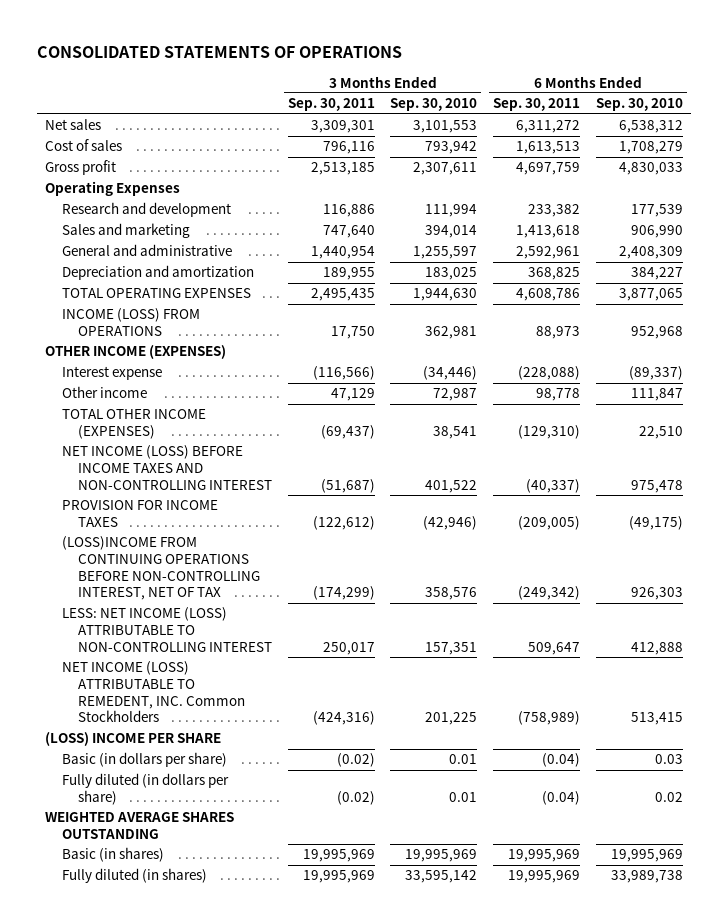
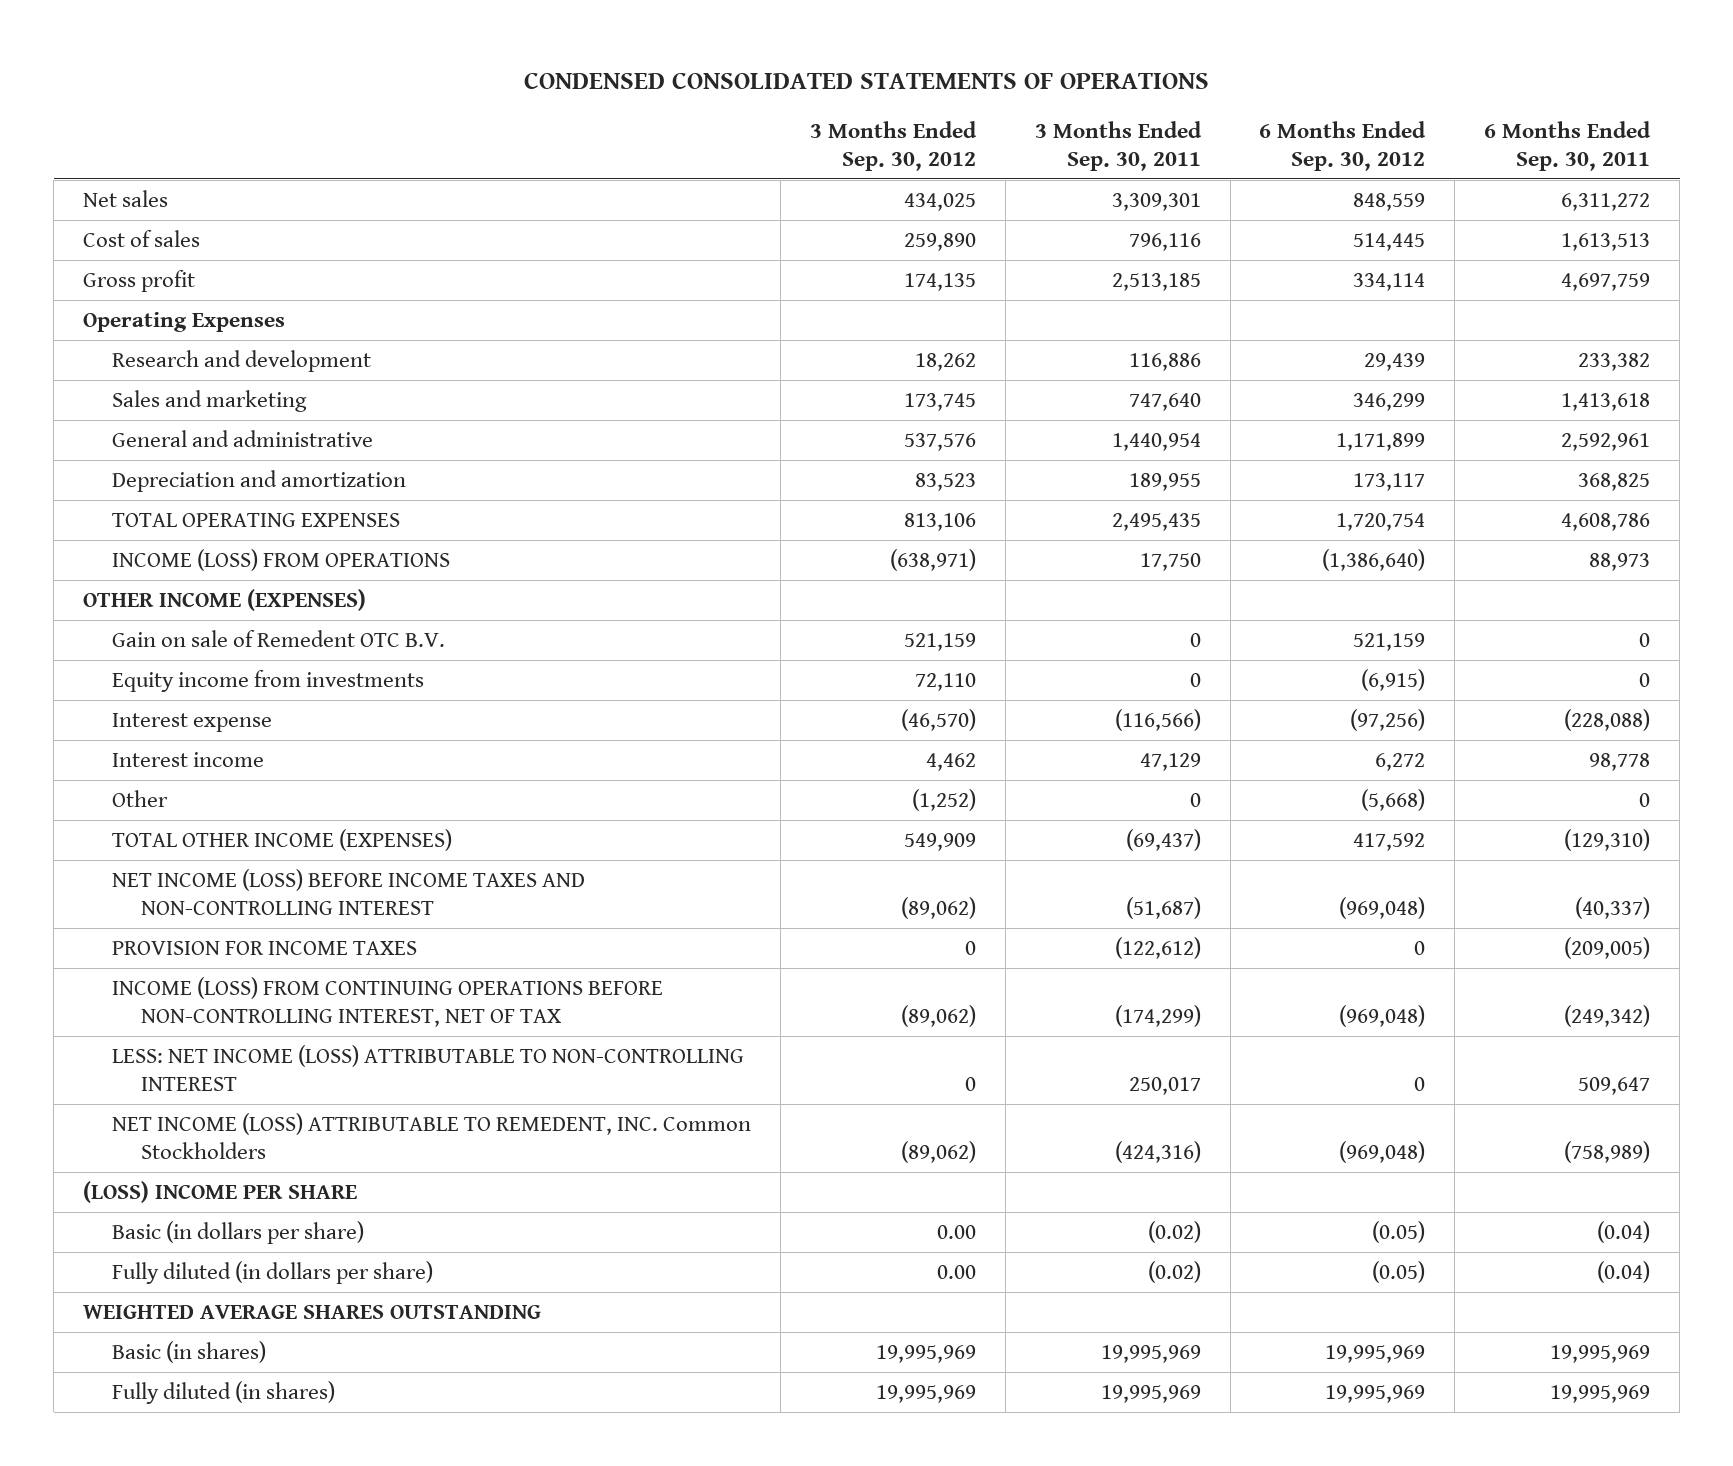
- CONSOLIDATED STATEMENTS OF OPERATIONS
+ CONDENSED CONSOLIDATED STATEMENTS OF OPERATIONS
- | 3 Months Ended Sep. 30, 2011 | 3 Months Ended Sep. 30, 2010 | 6 Months Ended Sep. 30, 2011 | 6 Months Ended Sep. 30, 2010
+ | 3 Months Ended Sep. 30, 2012 | 3 Months Ended Sep. 30, 2011 | 6 Months Ended Sep. 30, 2012 | 6 Months Ended Sep. 30, 2011
+ Gain on sale of Remedent OTC B.V. | 521,159 | 0 | 521,159 | 0
+ Equity income from investments | 72,110 | 0 | (6,915) | 0
- Other income | 47,129 | 72,987 | 98,778 | 111,847
+ Interest income | 4,462 | 47,129 | 6,272 | 98,778
+ Other | (1,252) | 0 | (5,668) | 0
- (LOSS)INCOME FROM CONTINUING OPERATIONS BEFORE NON-CONTROLLING INTEREST, NET OF TAX | (174,299) | 358,576 | (249,342) | 926,303
+ INCOME (LOSS) FROM CONTINUING OPERATIONS BEFORE NON-CONTROLLING INTEREST, NET OF TAX | (89,062) | (174,299) | (969,048) | (249,342)

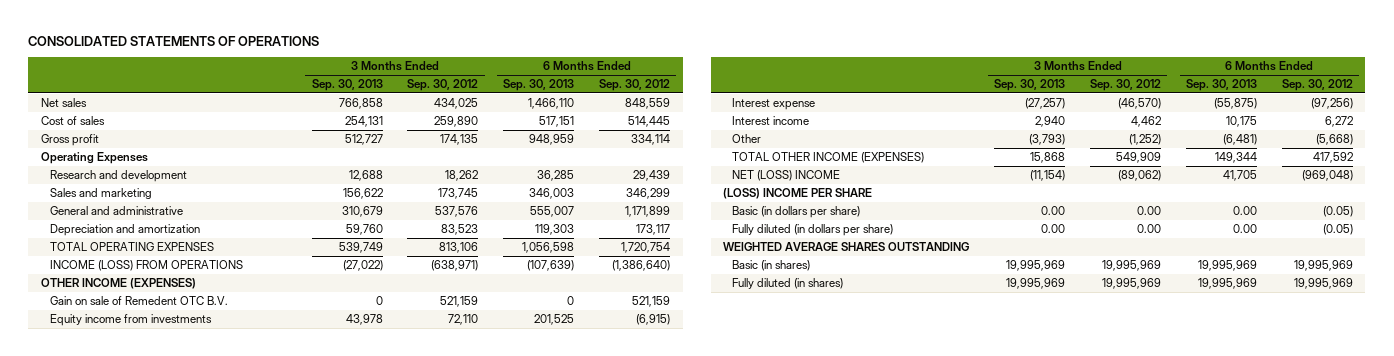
- CONDENSED CONSOLIDATED STATEMENTS OF OPERATIONS
+ CONSOLIDATED STATEMENTS OF OPERATIONS
- | 3 Months Ended Sep. 30, 2012 | 3 Months Ended Sep. 30, 2011 | 6 Months Ended Sep. 30, 2012 | 6 Months Ended Sep. 30, 2011
+ | 3 Months Ended Sep. 30, 2013 | 3 Months Ended Sep. 30, 2012 | 6 Months Ended Sep. 30, 2013 | 6 Months Ended Sep. 30, 2012
- NET INCOME (LOSS) BEFORE INCOME TAXES AND NON-CONTROLLING INTEREST | (89,062) | (51,687) | (969,048) | (40,337)
- PROVISION FOR INCOME TAXES | 0 | (122,612) | 0 | (209,005)
- INCOME (LOSS) FROM CONTINUING OPERATIONS BEFORE NON-CONTROLLING INTEREST, NET OF TAX | (89,062) | (174,299) | (969,048) | (249,342)
- LESS: NET INCOME (LOSS) ATTRIBUTABLE TO NON-CONTROLLING INTEREST | 0 | 250,017 | 0 | 509,647
- NET INCOME (LOSS) ATTRIBUTABLE TO REMEDENT, INC. Common Stockholders | (89,062) | (424,316) | (969,048) | (758,989)
+ NET (LOSS) INCOME | (11,154) | (89,062) | 41,705 | (969,048)

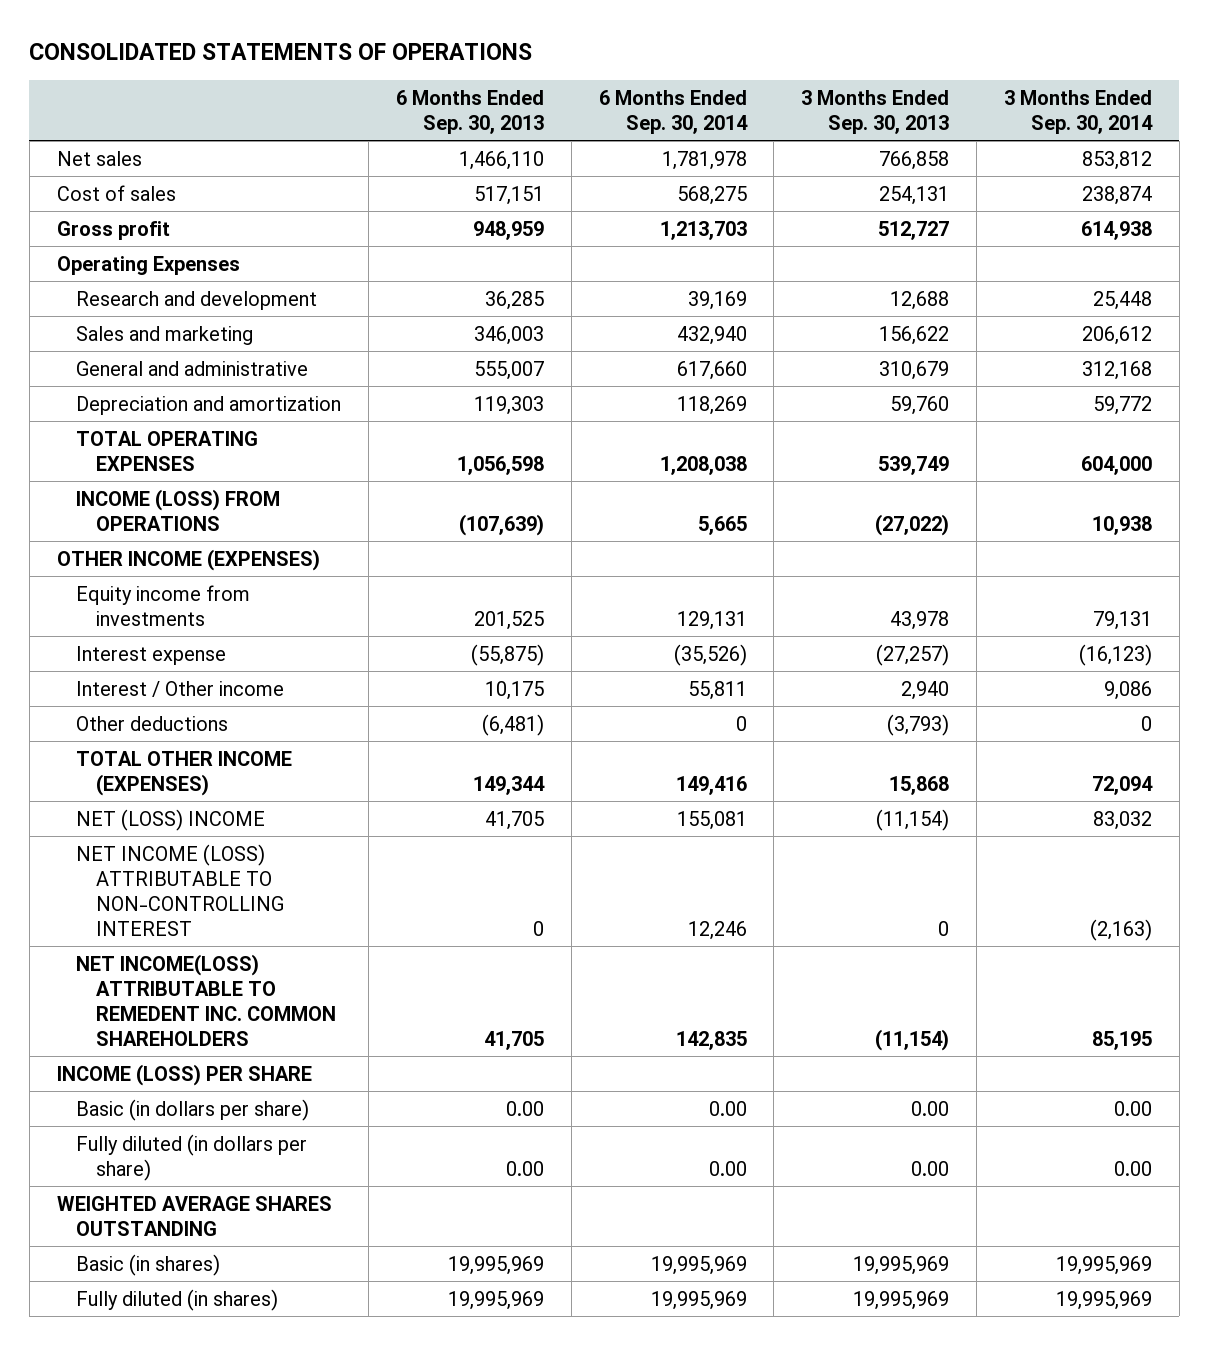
- | 3 Months Ended Sep. 30, 2013 | 3 Months Ended Sep. 30, 2012 | 6 Months Ended Sep. 30, 2013 | 6 Months Ended Sep. 30, 2012
+ | 6 Months Ended Sep. 30, 2013 | 6 Months Ended Sep. 30, 2014 | 3 Months Ended Sep. 30, 2013 | 3 Months Ended Sep. 30, 2014
- Gain on sale of Remedent OTC B.V. | 0 | 521,159 | 0 | 521,159
- Interest income | 2,940 | 4,462 | 10,175 | 6,272
- Other | (3,793) | (1,252) | (6,481) | (5,668)
+ Interest / Other income | 10,175 | 55,811 | 2,940 | 9,086
+ Other deductions | (6,481) | 0 | (3,793) | 0
- (LOSS) INCOME PER SHARE
+ NET INCOME (LOSS) ATTRIBUTABLE TO NON-CONTROLLING INTEREST | 0 | 12,246 | 0 | (2,163)
+ NET INCOME(LOSS) ATTRIBUTABLE TO REMEDENT INC. COMMON SHAREHOLDERS | 41,705 | 142,835 | (11,154) | 85,195
+ INCOME (LOSS) PER SHARE

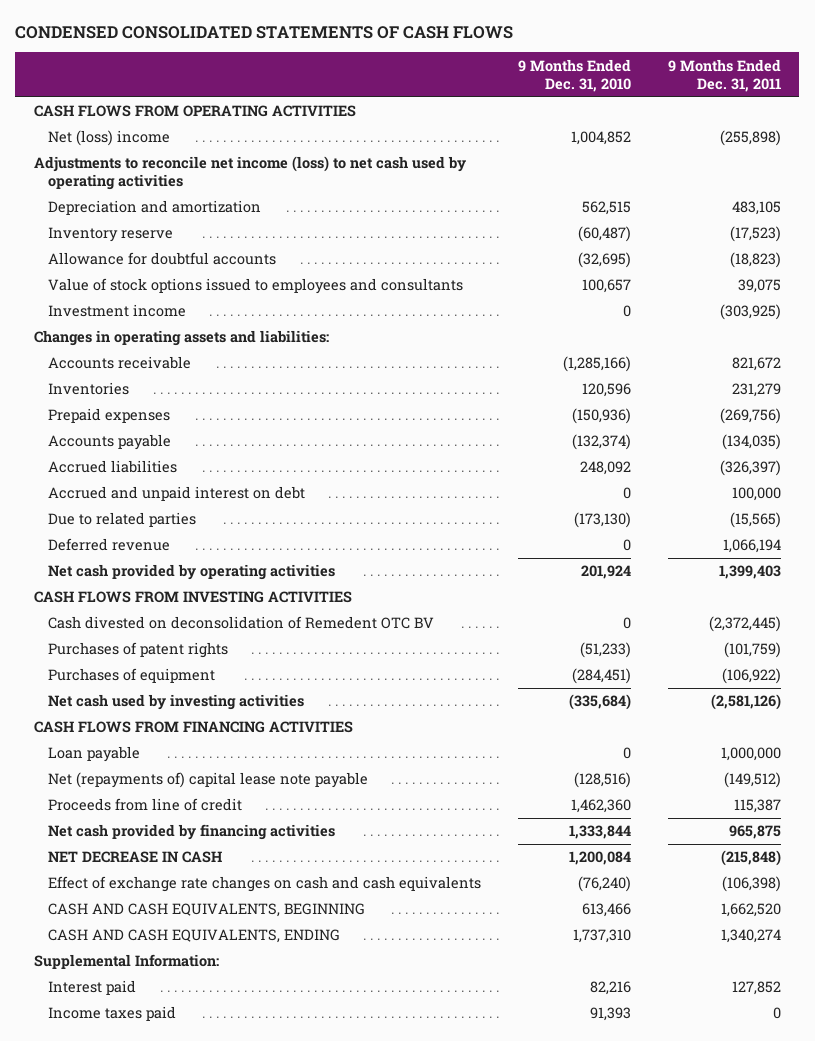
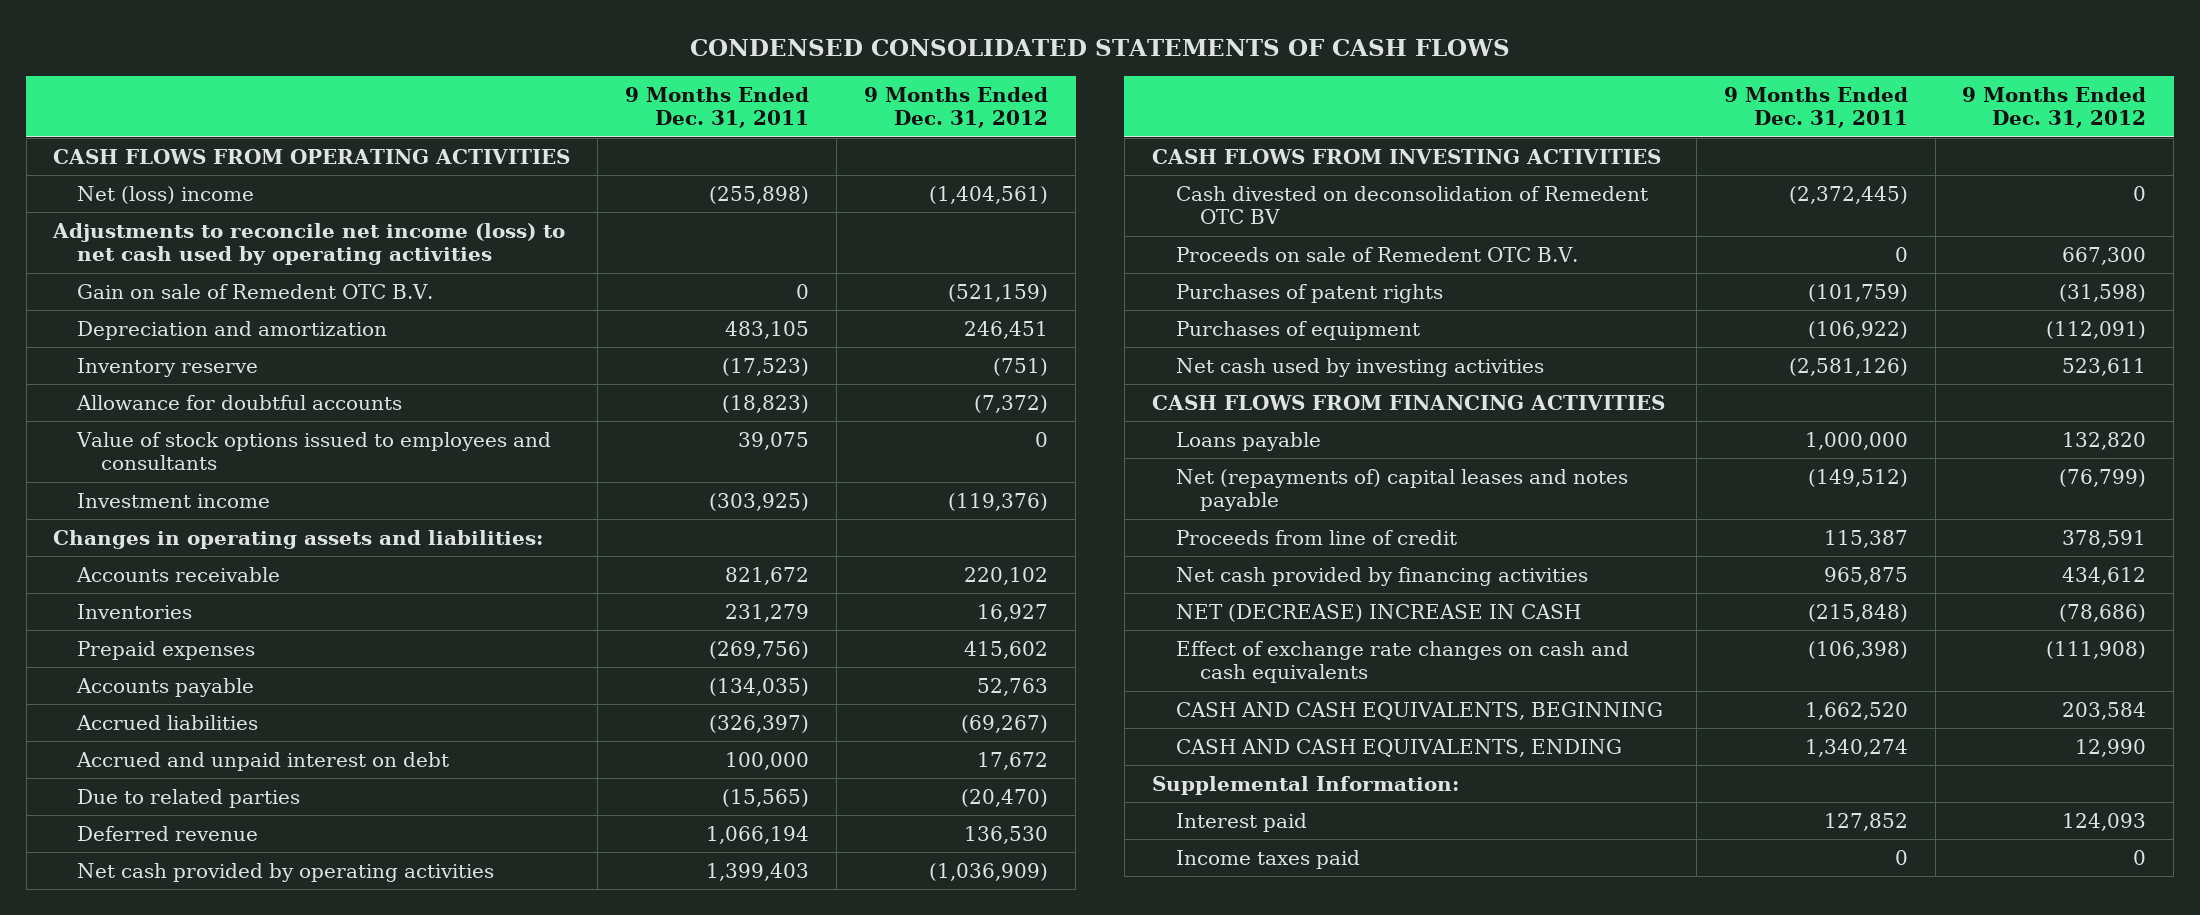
- | 9 Months Ended Dec. 31, 2010 | 9 Months Ended Dec. 31, 2011
+ | 9 Months Ended Dec. 31, 2011 | 9 Months Ended Dec. 31, 2012
+ Gain on sale of Remedent OTC B.V. | 0 | (521,159)
+ Proceeds on sale of Remedent OTC B.V. | 0 | 667,300
- Loan payable | 0 | 1,000,000
- Net (repayments of) capital lease note payable | (128,516) | (149,512)
+ Loans payable | 1,000,000 | 132,820
+ Net (repayments of) capital leases and notes payable | (149,512) | (76,799)
- NET DECREASE IN CASH | 1,200,084 | (215,848)
+ NET (DECREASE) INCREASE IN CASH | (215,848) | (78,686)

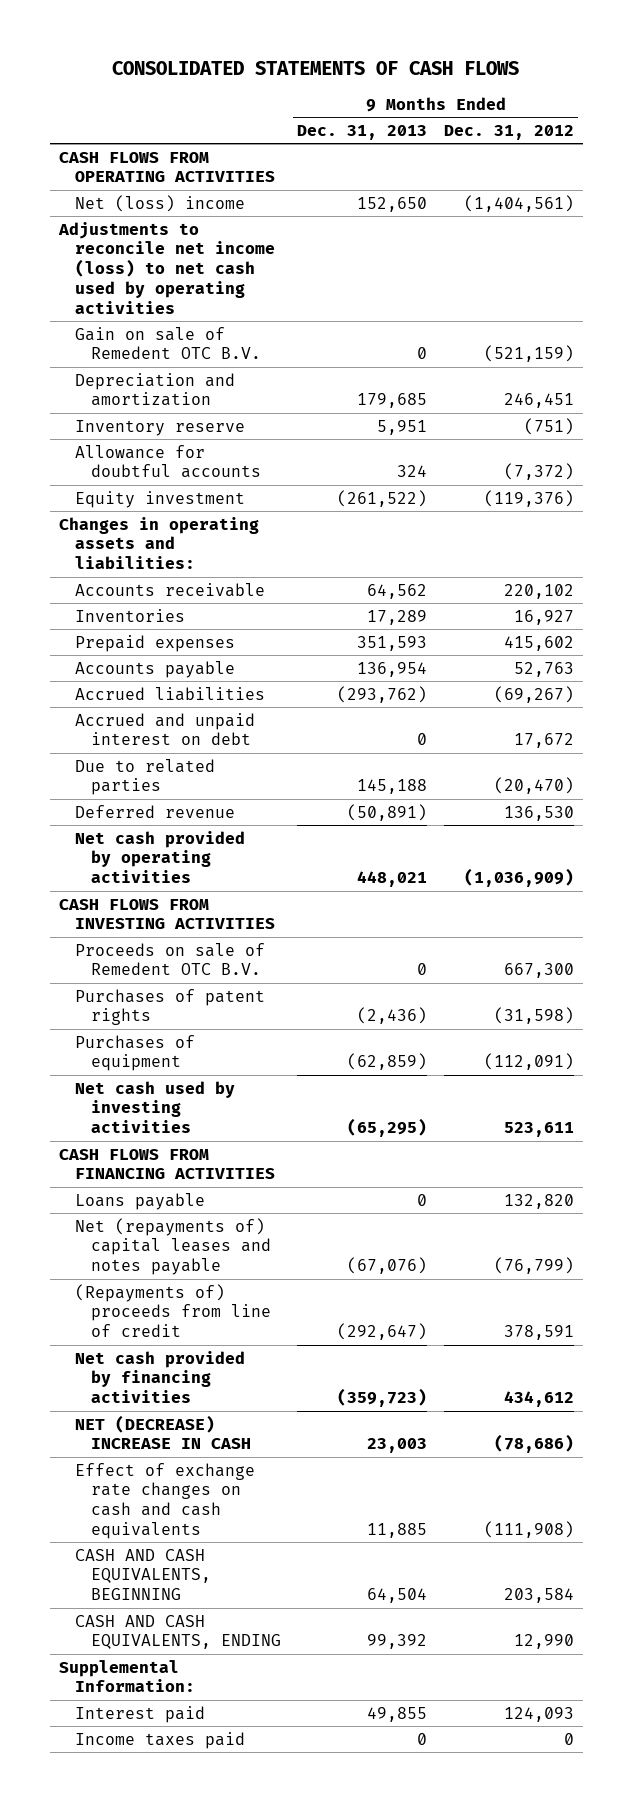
- CONDENSED CONSOLIDATED STATEMENTS OF CASH FLOWS
+ CONSOLIDATED STATEMENTS OF CASH FLOWS
- | 9 Months Ended Dec. 31, 2011 | 9 Months Ended Dec. 31, 2012
+ | 9 Months Ended Dec. 31, 2013 | 9 Months Ended Dec. 31, 2012
- Value of stock options issued to employees and consultants | 39,075 | 0
- Investment income | (303,925) | (119,376)
+ Equity investment | (261,522) | (119,376)
- Cash divested on deconsolidation of Remedent OTC BV | (2,372,445) | 0
- Proceeds from line of credit | 115,387 | 378,591
+ (Repayments of) proceeds from line of credit | (292,647) | 378,591

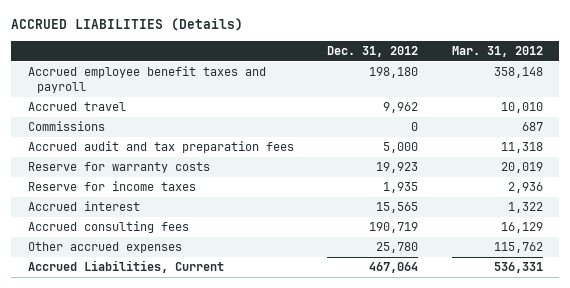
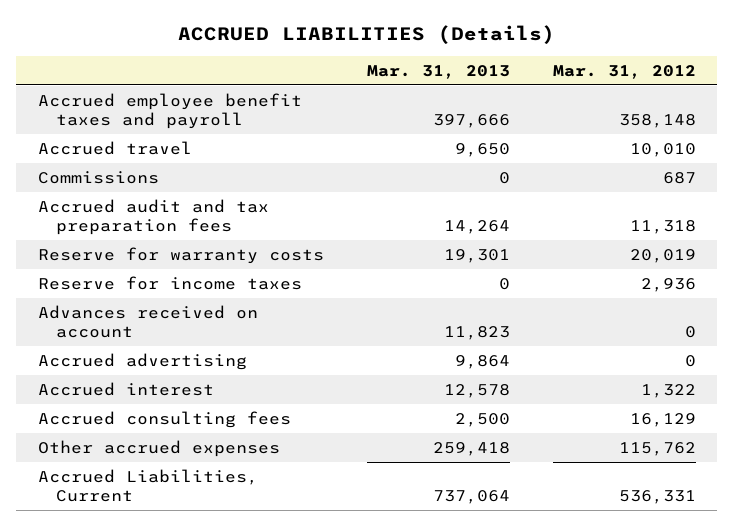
- | Dec. 31, 2012 | Mar. 31, 2012
+ | Mar. 31, 2013 | Mar. 31, 2012
+ Advances received on account | 11,823 | 0
+ Accrued advertising | 9,864 | 0

